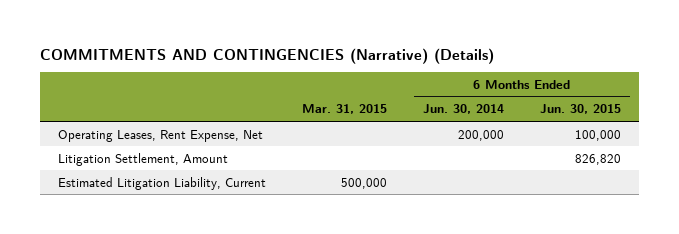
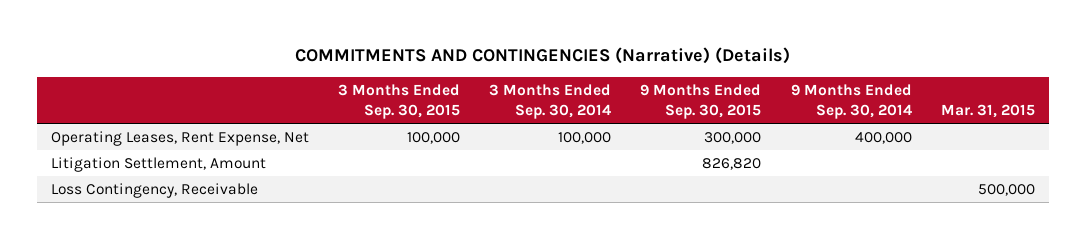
- | Mar. 31, 2015 | 6 Months Ended Jun. 30, 2014 | 6 Months Ended Jun. 30, 2015
+ | 3 Months Ended Sep. 30, 2015 | 3 Months Ended Sep. 30, 2014 | 9 Months Ended Sep. 30, 2015 | 9 Months Ended Sep. 30, 2014 | Mar. 31, 2015
- Estimated Litigation Liability, Current | 500,000 | |
+ Loss Contingency, Receivable | | | | | 500,000

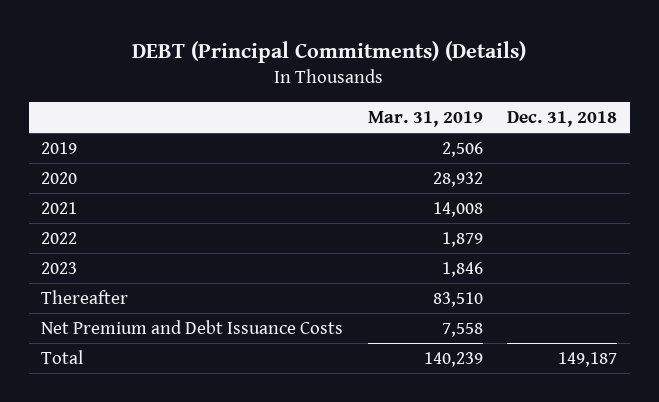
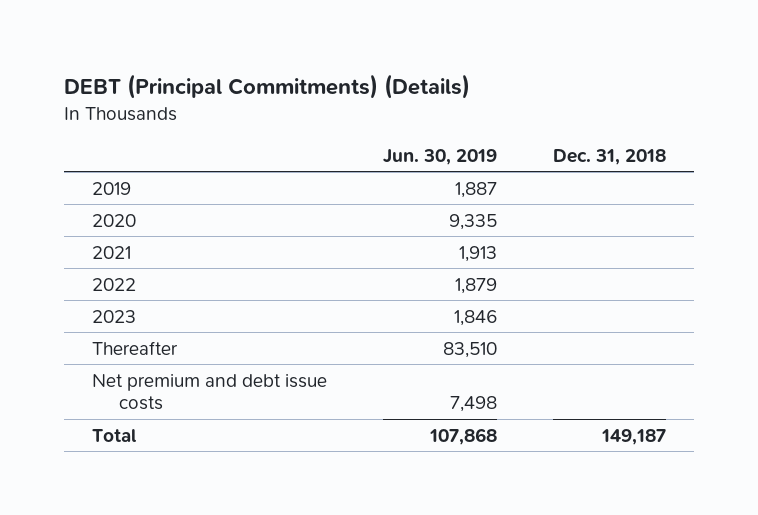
- | Mar. 31, 2019 | Dec. 31, 2018
+ | Jun. 30, 2019 | Dec. 31, 2018
- Net Premium and Debt Issuance Costs | 7,558 |
+ Net premium and debt issue costs | 7,498 |

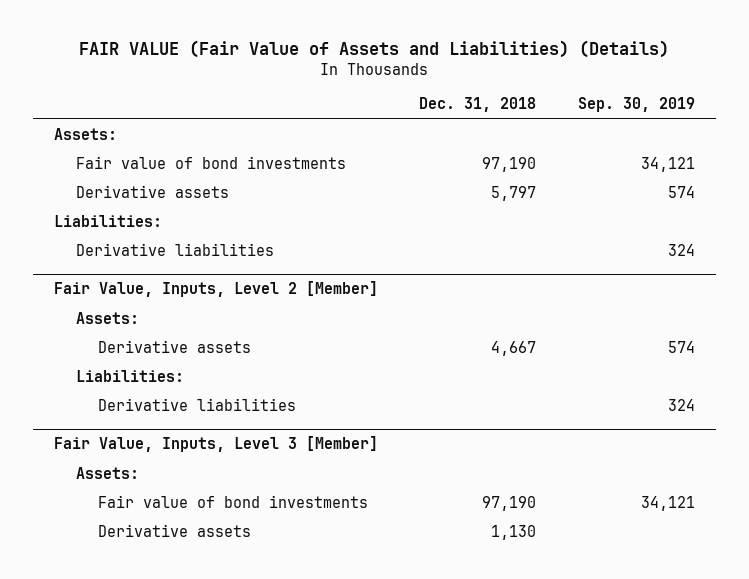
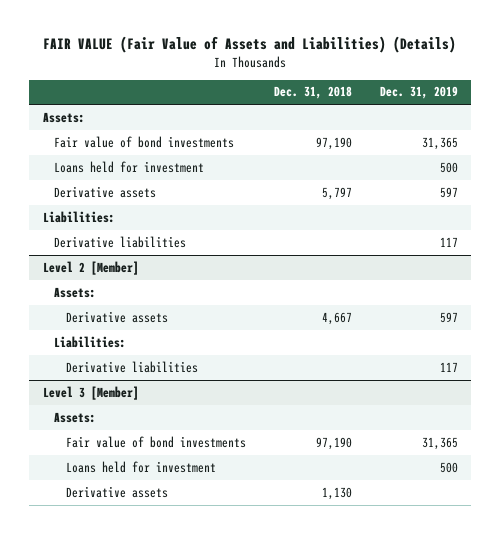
- | Dec. 31, 2018 | Sep. 30, 2019
+ | Dec. 31, 2018 | Dec. 31, 2019
+ Loans held for investment | | 500
- Fair Value, Inputs, Level 2 [Member]
+ Level 2 [Member]
- Fair Value, Inputs, Level 3 [Member]
+ Level 3 [Member]
+ Loans held for investment | | 500

